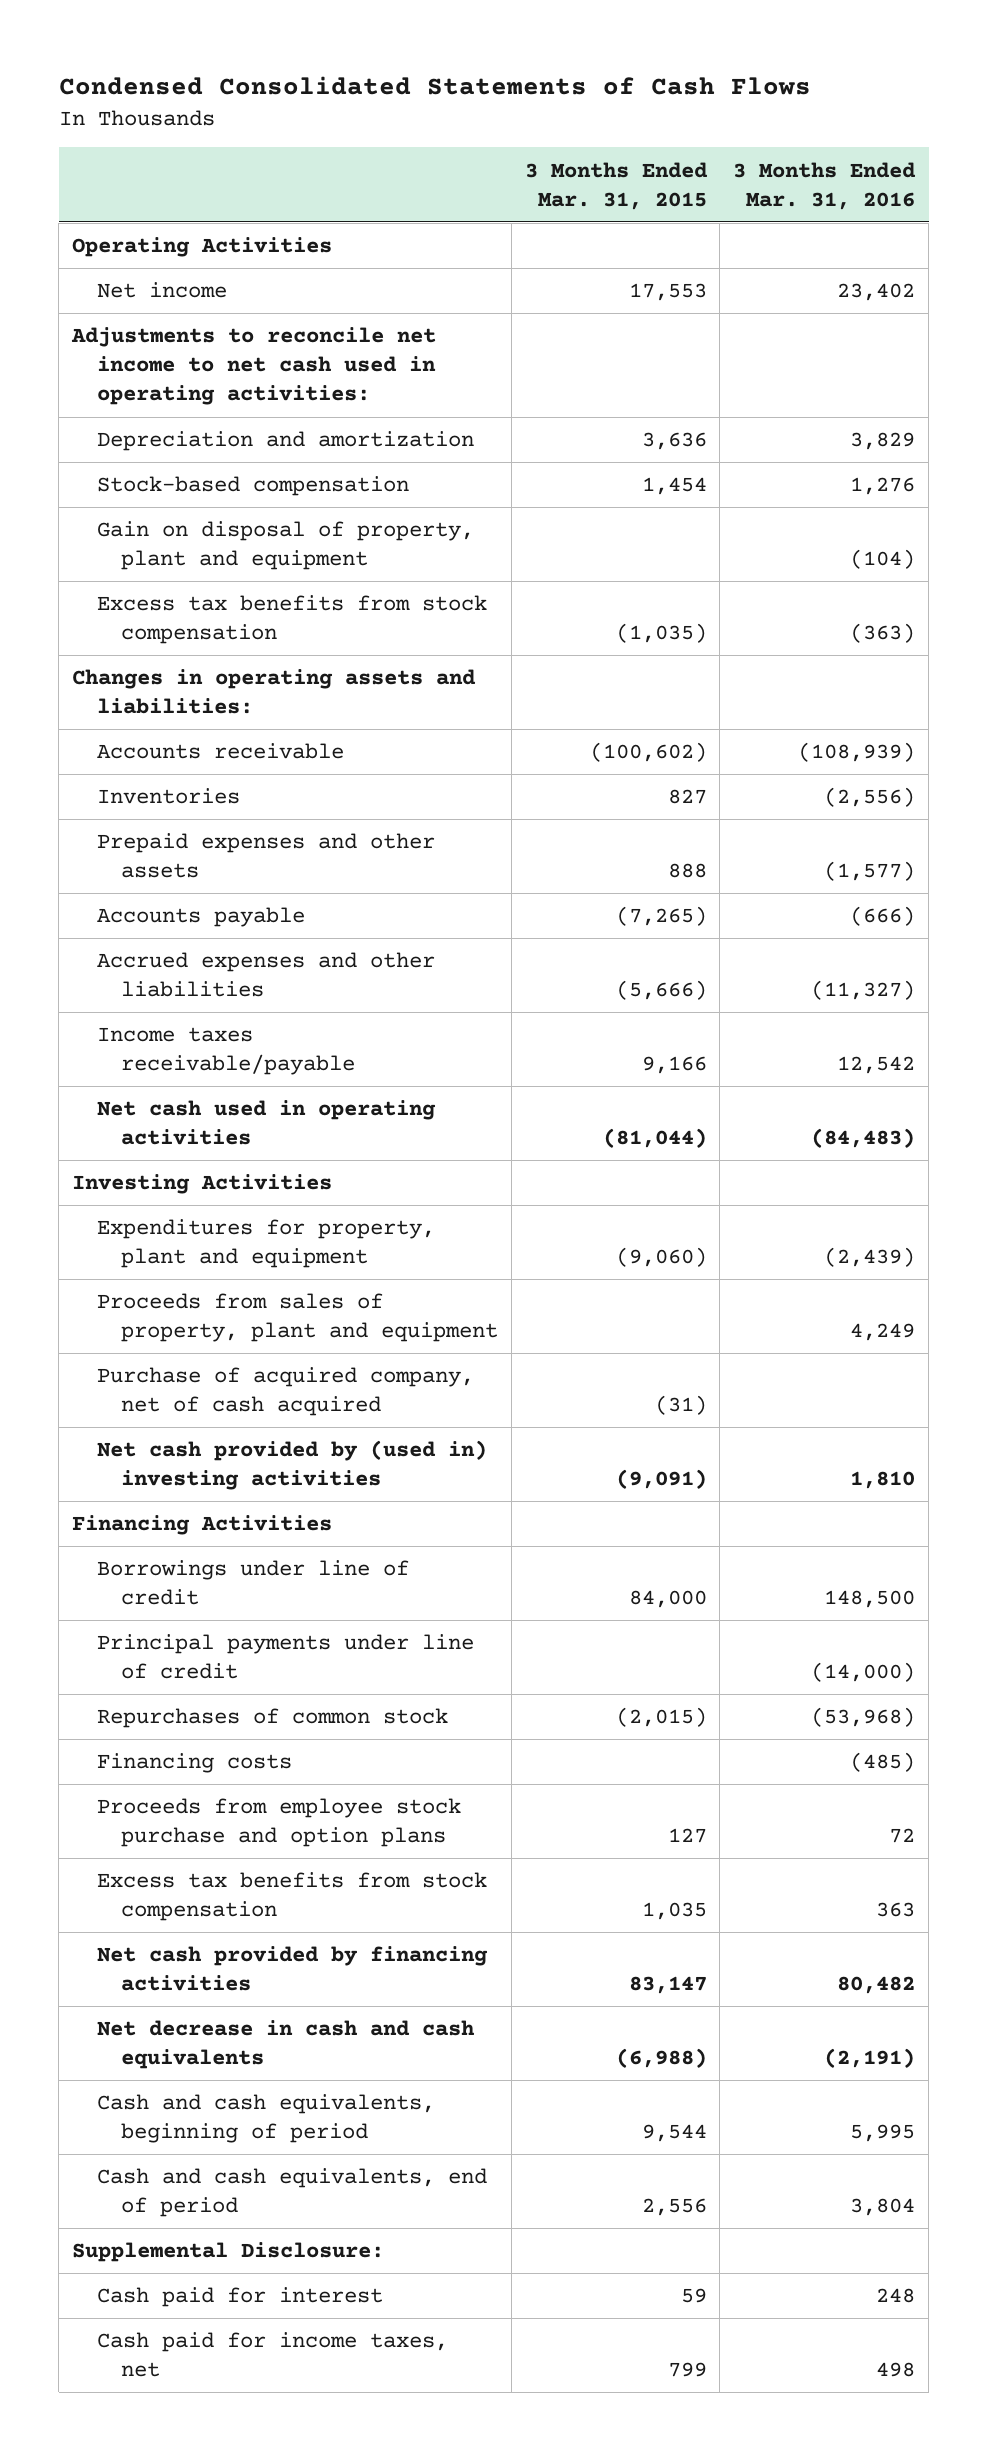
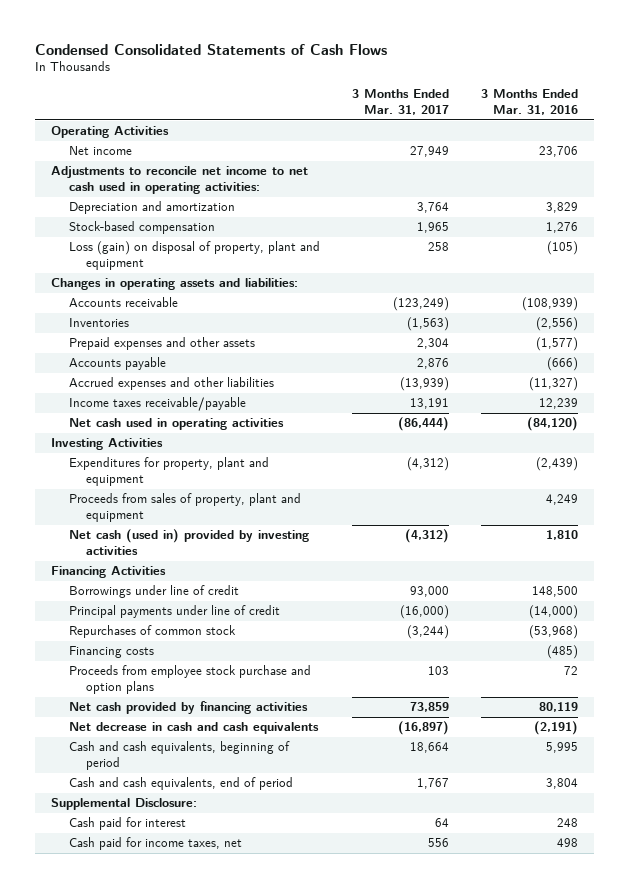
- | 3 Months Ended Mar. 31, 2015 | 3 Months Ended Mar. 31, 2016
+ | 3 Months Ended Mar. 31, 2017 | 3 Months Ended Mar. 31, 2016
- Net income | 17,553 | 23,402
+ Net income | 27,949 | 23,706
- Gain on disposal of property, plant and equipment | | (104)
- Excess tax benefits from stock compensation | (1,035) | (363)
+ Loss (gain) on disposal of property, plant and equipment | 258 | (105)
- Income taxes receivable/payable | 9,166 | 12,542
- Net cash used in operating activities | (81,044) | (84,483)
+ Income taxes receivable/payable | 13,191 | 12,239
+ Net cash used in operating activities | (86,444) | (84,120)
- Purchase of acquired company, net of cash acquired | (31) |
- Net cash provided by (used in) investing activities | (9,091) | 1,810
+ Net cash (used in) provided by investing activities | (4,312) | 1,810
- Excess tax benefits from stock compensation | 1,035 | 363
- Net cash provided by financing activities | 83,147 | 80,482
+ Net cash provided by financing activities | 73,859 | 80,119

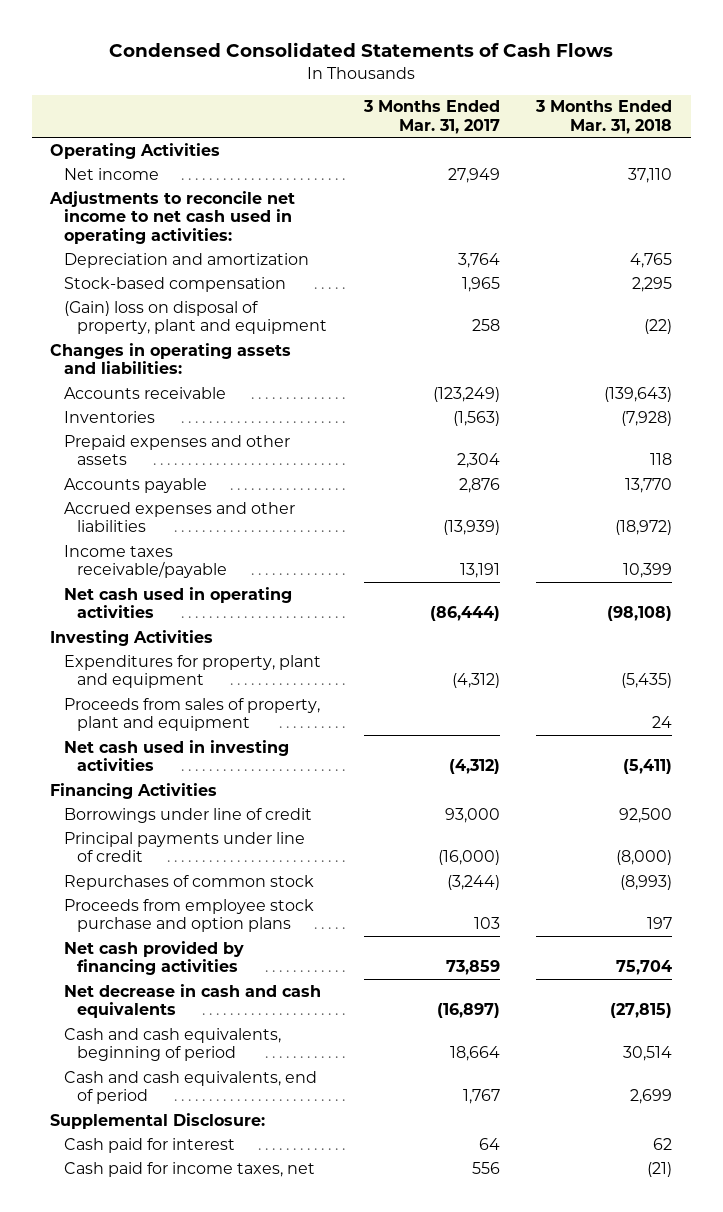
- | 3 Months Ended Mar. 31, 2017 | 3 Months Ended Mar. 31, 2016
+ | 3 Months Ended Mar. 31, 2017 | 3 Months Ended Mar. 31, 2018
- Loss (gain) on disposal of property, plant and equipment | 258 | (105)
+ (Gain) loss on disposal of property, plant and equipment | 258 | (22)
- Net cash (used in) provided by investing activities | (4,312) | 1,810
+ Net cash used in investing activities | (4,312) | (5,411)
- Financing costs | | (485)

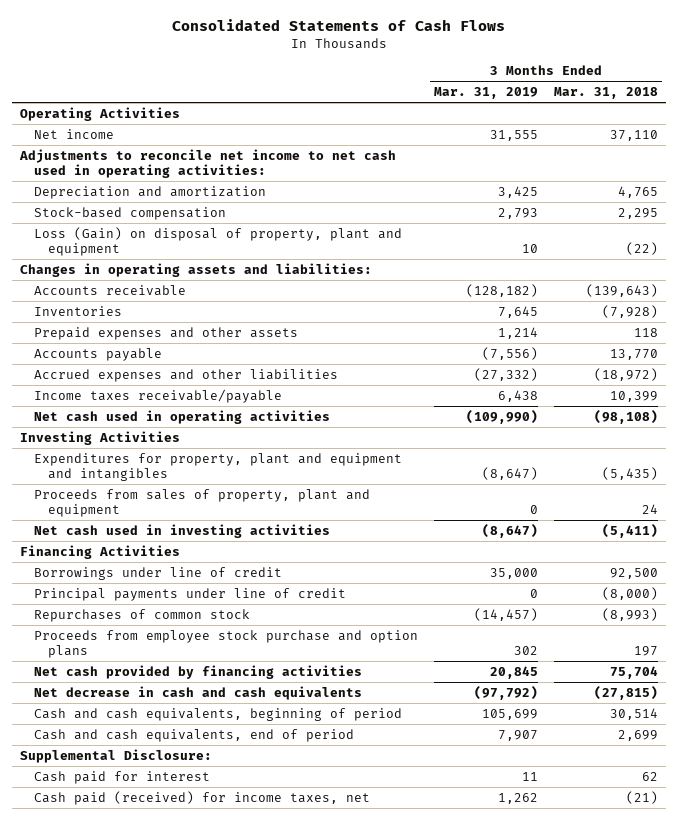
- Condensed Consolidated Statements of Cash Flows
+ Consolidated Statements of Cash Flows
- | 3 Months Ended Mar. 31, 2017 | 3 Months Ended Mar. 31, 2018
+ | 3 Months Ended Mar. 31, 2019 | 3 Months Ended Mar. 31, 2018
- (Gain) loss on disposal of property, plant and equipment | 258 | (22)
+ Loss (Gain) on disposal of property, plant and equipment | 10 | (22)
- Expenditures for property, plant and equipment | (4,312) | (5,435)
+ Expenditures for property, plant and equipment and intangibles | (8,647) | (5,435)
- Cash paid for income taxes, net | 556 | (21)
+ Cash paid (received) for income taxes, net | 1,262 | (21)

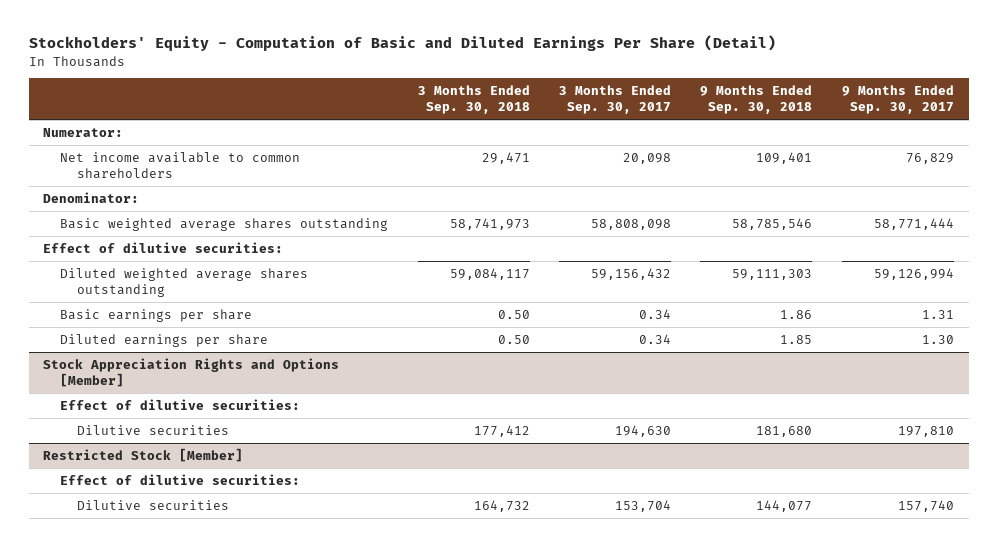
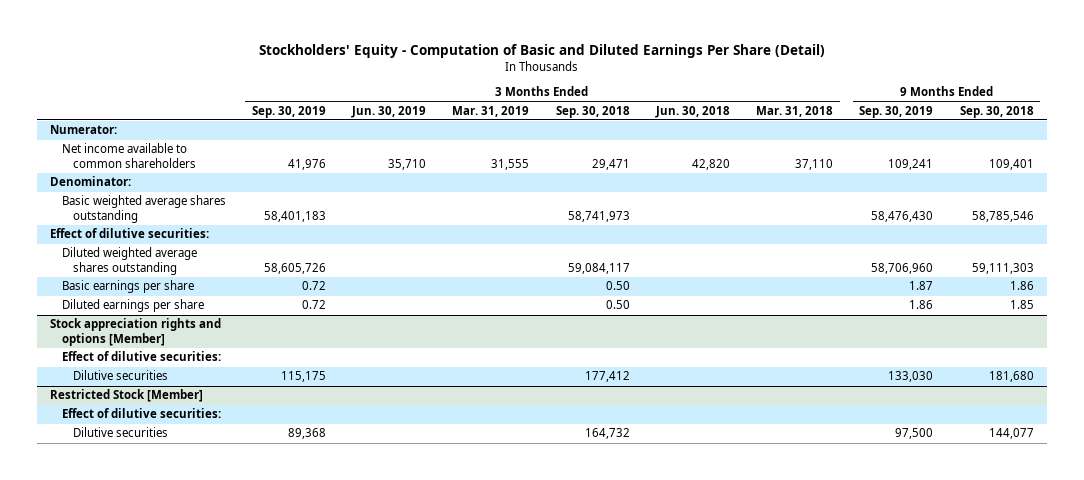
- | 3 Months Ended Sep. 30, 2018 | 3 Months Ended Sep. 30, 2017 | 9 Months Ended Sep. 30, 2018 | 9 Months Ended Sep. 30, 2017
+ | 3 Months Ended Sep. 30, 2019 | 3 Months Ended Jun. 30, 2019 | 3 Months Ended Mar. 31, 2019 | 3 Months Ended Sep. 30, 2018 | 3 Months Ended Jun. 30, 2018 | 3 Months Ended Mar. 31, 2018 | 9 Months Ended Sep. 30, 2019 | 9 Months Ended Sep. 30, 2018
- Stock Appreciation Rights and Options [Member]
+ Stock appreciation rights and options [Member]

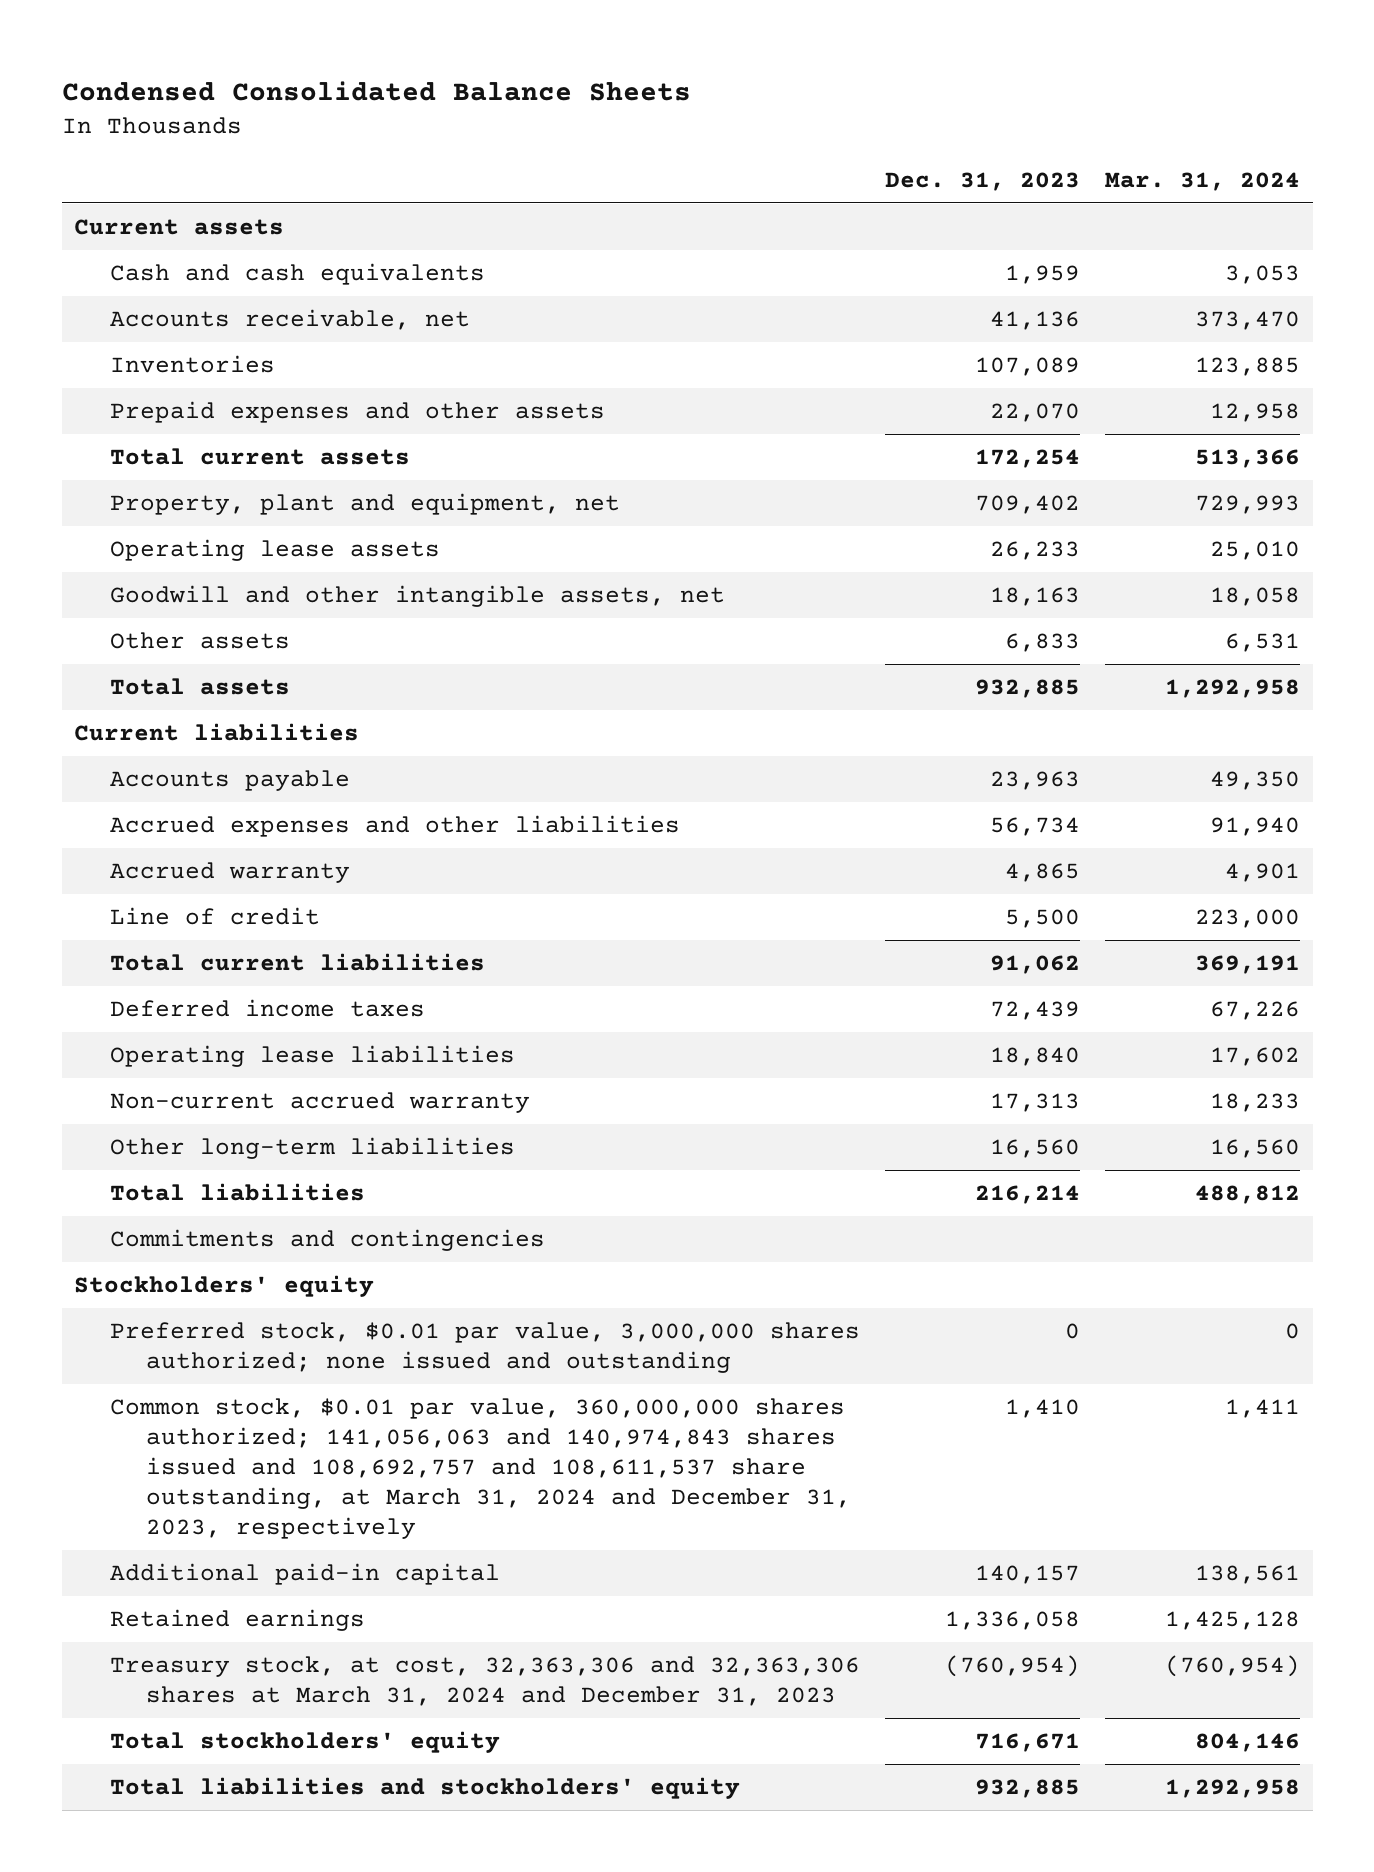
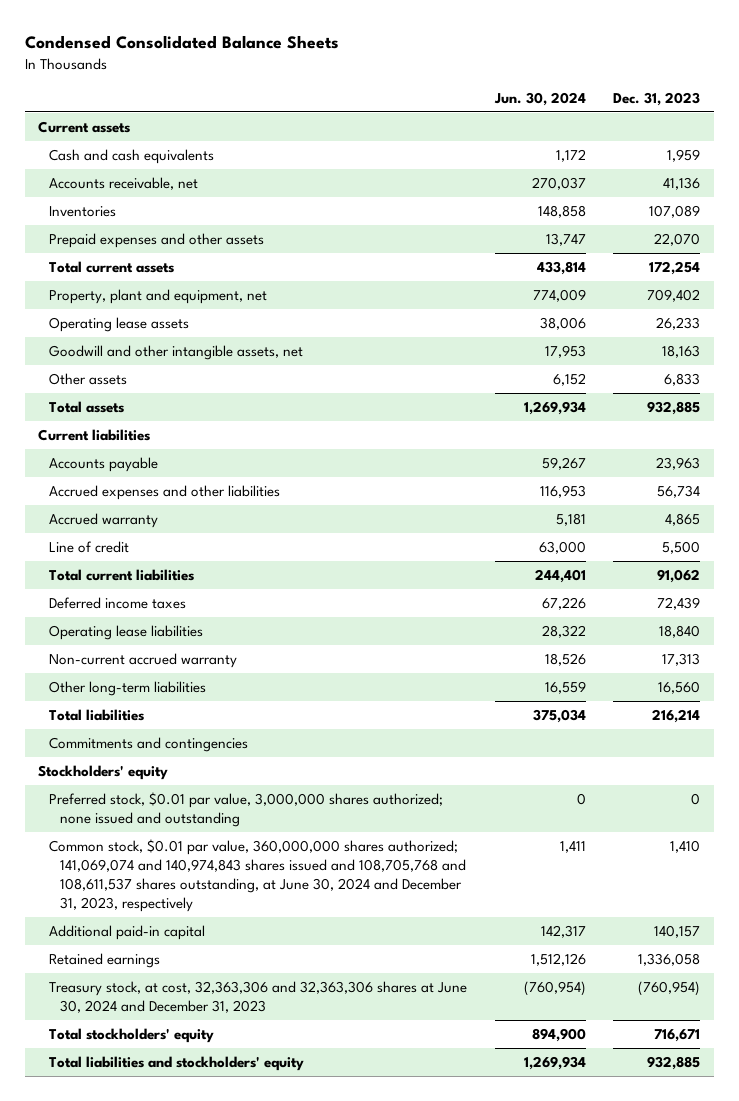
- | Dec. 31, 2023 | Mar. 31, 2024
+ | Jun. 30, 2024 | Dec. 31, 2023
- Common stock, $0.01 par value, 360,000,000 shares authorized; 141,056,063 and 140,974,843 shares issued and 108,692,757 and 108,611,537 share outstanding, at March 31, 2024 and December 31, 2023, respectively | 1,410 | 1,411
+ Common stock, $0.01 par value, 360,000,000 shares authorized; 141,069,074 and 140,974,843 shares issued and 108,705,768 and 108,611,537 shares outstanding, at June 30, 2024 and December 31, 2023, respectively | 1,411 | 1,410
- Treasury stock, at cost, 32,363,306 and 32,363,306 shares at March 31, 2024 and December 31, 2023 | (760,954) | (760,954)
+ Treasury stock, at cost, 32,363,306 and 32,363,306 shares at June 30, 2024 and December 31, 2023 | (760,954) | (760,954)

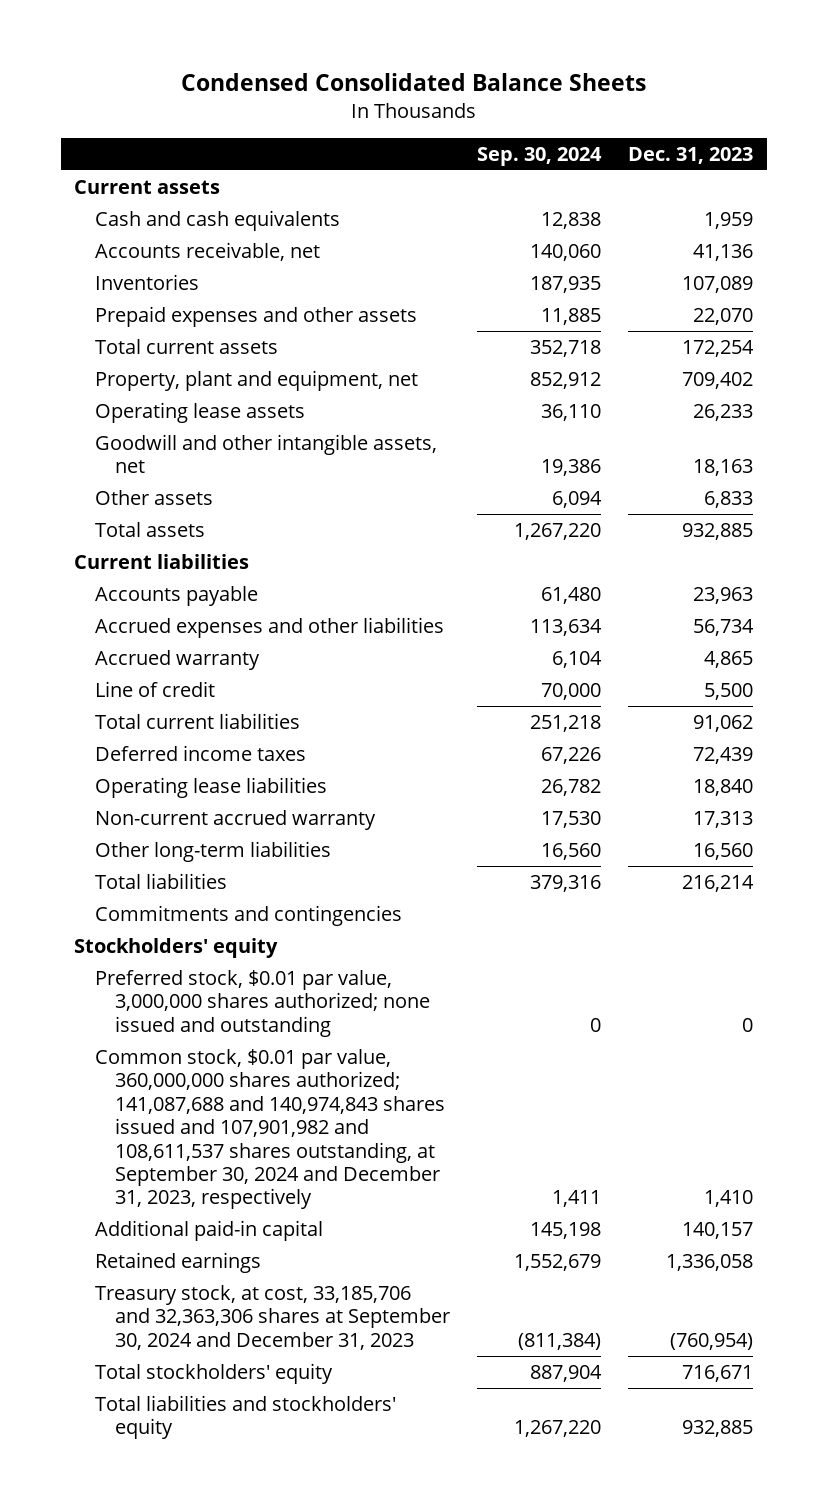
- | Jun. 30, 2024 | Dec. 31, 2023
+ | Sep. 30, 2024 | Dec. 31, 2023
- Common stock, $0.01 par value, 360,000,000 shares authorized; 141,069,074 and 140,974,843 shares issued and 108,705,768 and 108,611,537 shares outstanding, at June 30, 2024 and December 31, 2023, respectively | 1,411 | 1,410
+ Common stock, $0.01 par value, 360,000,000 shares authorized; 141,087,688 and 140,974,843 shares issued and 107,901,982 and 108,611,537 shares outstanding, at September 30, 2024 and December 31, 2023, respectively | 1,411 | 1,410
- Treasury stock, at cost, 32,363,306 and 32,363,306 shares at June 30, 2024 and December 31, 2023 | (760,954) | (760,954)
+ Treasury stock, at cost, 33,185,706 and 32,363,306 shares at September 30, 2024 and December 31, 2023 | (811,384) | (760,954)

